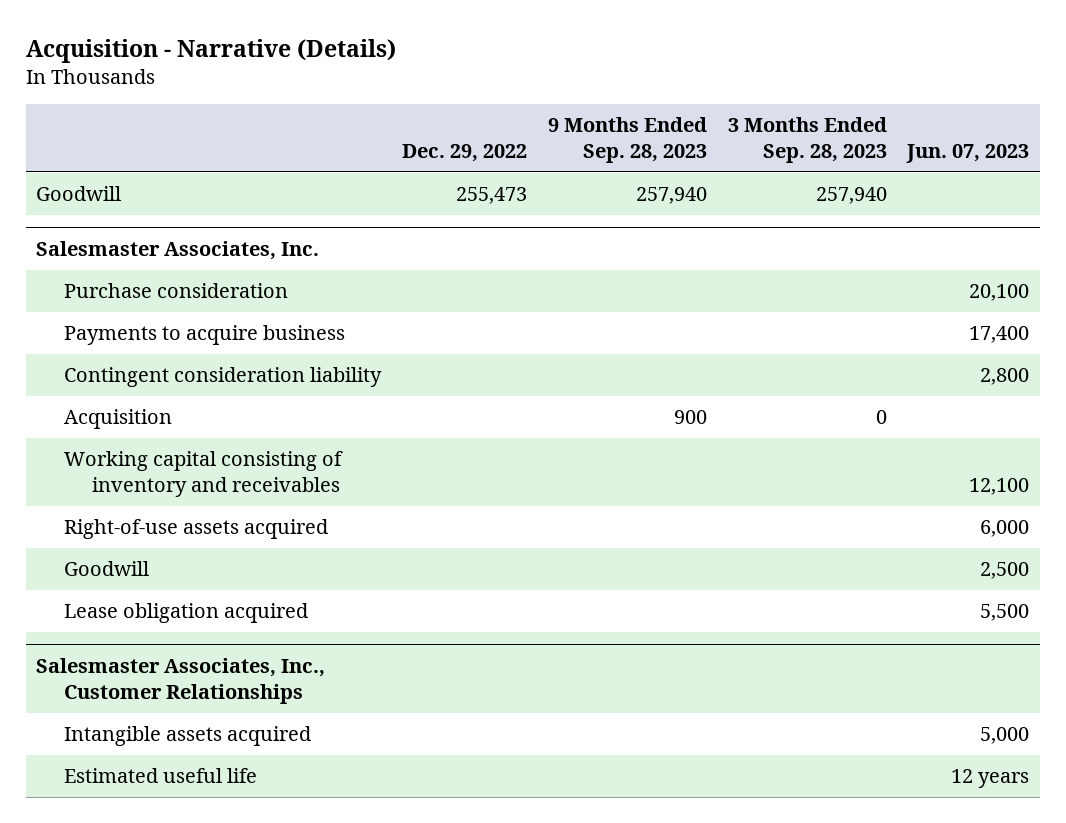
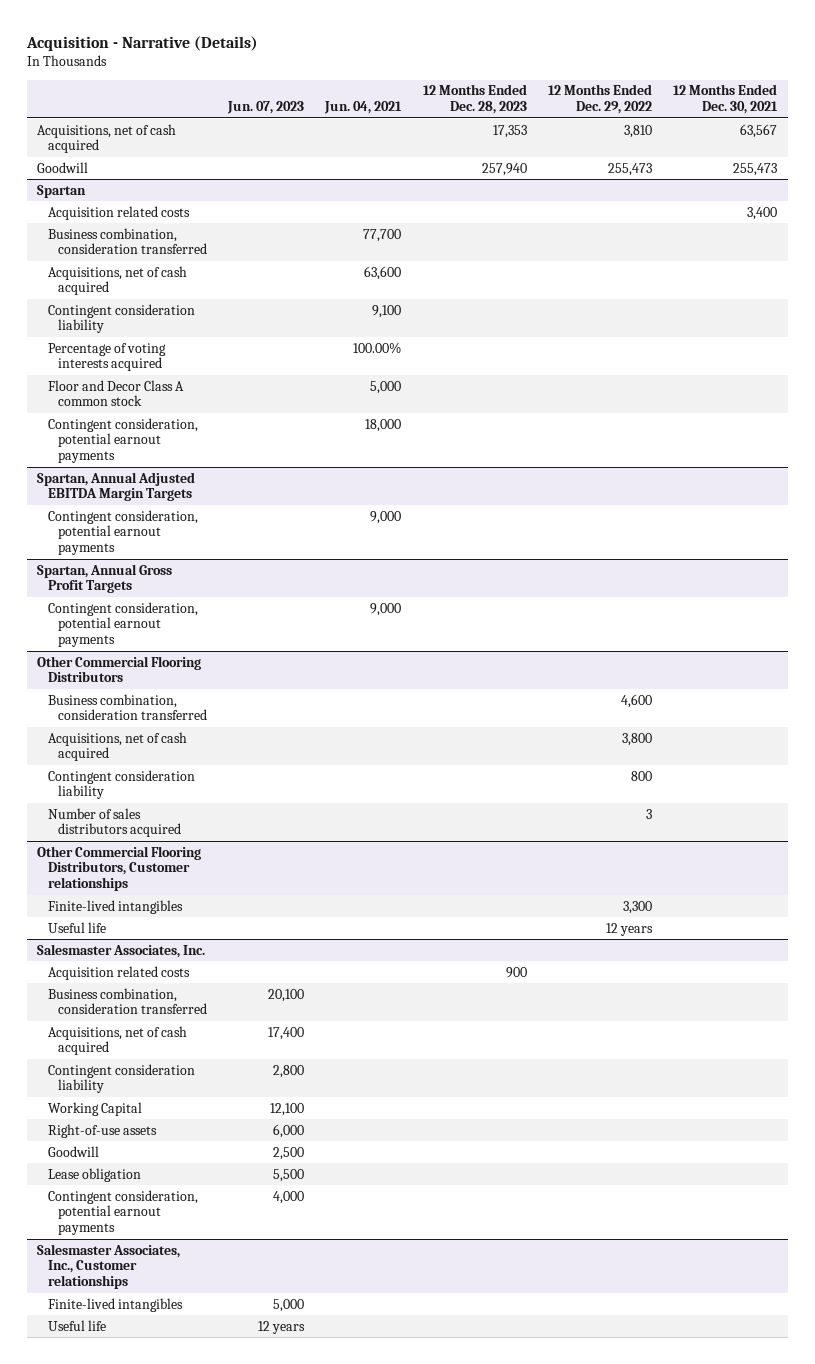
- | Dec. 29, 2022 | 9 Months Ended Sep. 28, 2023 | 3 Months Ended Sep. 28, 2023 | Jun. 07, 2023
+ | Jun. 07, 2023 | Jun. 04, 2021 | 12 Months Ended Dec. 28, 2023 | 12 Months Ended Dec. 29, 2022 | 12 Months Ended Dec. 30, 2021
+ Acquisitions, net of cash acquired | | | 17,353 | 3,810 | 63,567
+ Spartan
+ Acquisition related costs | | | | | 3,400
+ Business combination, consideration transferred | | 77,700 | | |
+ Acquisitions, net of cash acquired | | 63,600 | | |
+ Contingent consideration liability | | 9,100 | | |
+ Percentage of voting interests acquired | | 100.00% | | |
+ Floor and Decor Class A common stock | | 5,000 | | |
+ Contingent consideration, potential earnout payments | | 18,000 | | |
+ Spartan, Annual Adjusted EBITDA Margin Targets
+ Contingent consideration, potential earnout payments | | 9,000 | | |
+ Spartan, Annual Gross Profit Targets
+ Contingent consideration, potential earnout payments | | 9,000 | | |
+ Other Commercial Flooring Distributors
+ Business combination, consideration transferred | | | | 4,600 |
+ Acquisitions, net of cash acquired | | | | 3,800 |
+ Contingent consideration liability | | | | 800 |
+ Number of sales distributors acquired | | | | 3 |
+ Other Commercial Flooring Distributors, Customer relationships
+ Finite-lived intangibles | | | | 3,300 |
+ Useful life | | | | 12 years |
@ Salesmaster Associates, Inc.
- Purchase consideration | | | | 20,100
- Payments to acquire business | | | | 17,400
+ Acquisition related costs | | | 900 | |
+ Business combination, consideration transferred | 20,100 | | | |
+ Acquisitions, net of cash acquired | 17,400 | | | |
- Acquisition | | 900 | 0 |
- Working capital consisting of inventory and receivables | | | | 12,100
- Right-of-use assets acquired | | | | 6,000
+ Working Capital | 12,100 | | | |
+ Right-of-use assets | 6,000 | | | |
- Lease obligation acquired | | | | 5,500
- Salesmaster Associates, Inc., Customer Relationships
- Intangible assets acquired | | | | 5,000
- Estimated useful life | | | | 12 years
@ Salesmaster Associates, Inc.
+ Lease obligation | 5,500 | | | |
+ Contingent consideration, potential earnout payments | 4,000 | | | |
+ Salesmaster Associates, Inc., Customer relationships
+ Finite-lived intangibles | 5,000 | | | |
+ Useful life | 12 years | | | |

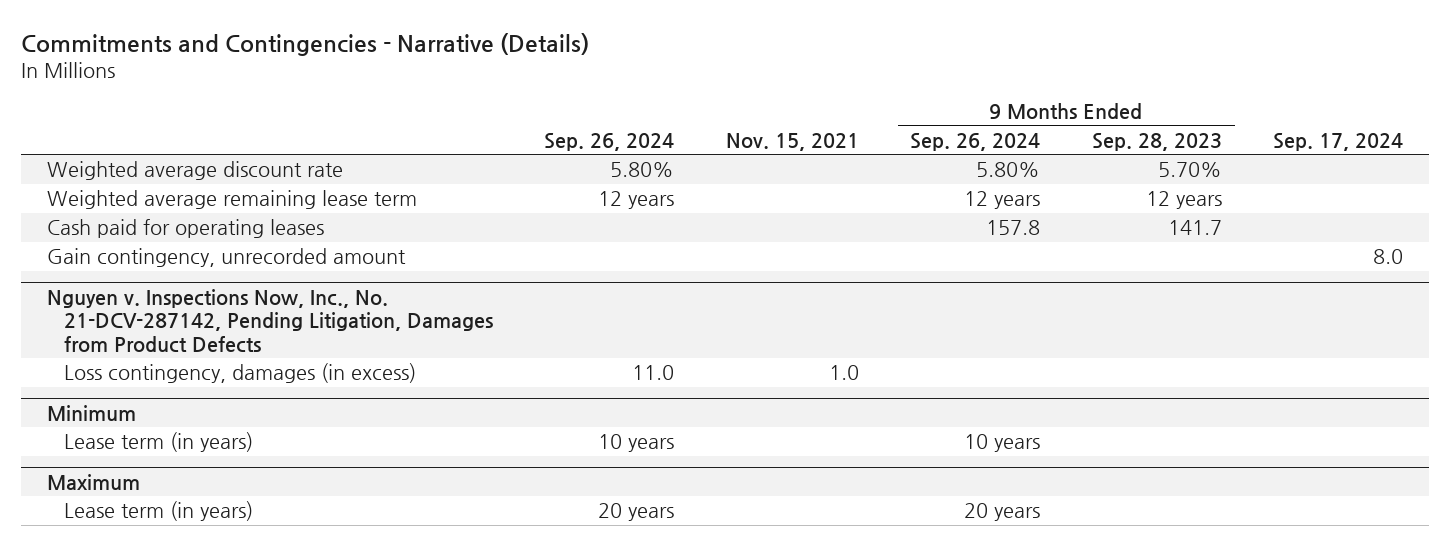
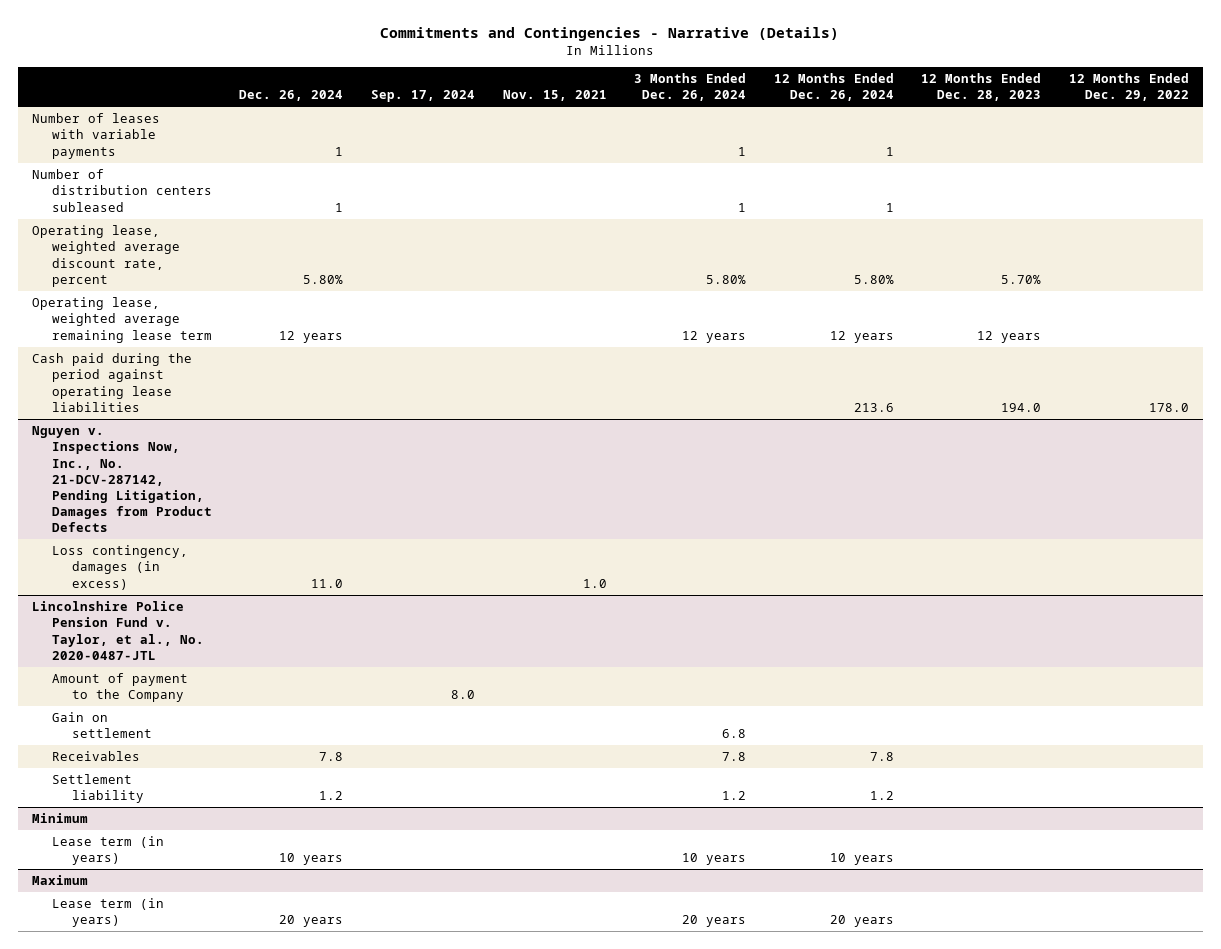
- | Sep. 26, 2024 | Nov. 15, 2021 | 9 Months Ended Sep. 26, 2024 | 9 Months Ended Sep. 28, 2023 | Sep. 17, 2024
+ | Dec. 26, 2024 | Sep. 17, 2024 | Nov. 15, 2021 | 3 Months Ended Dec. 26, 2024 | 12 Months Ended Dec. 26, 2024 | 12 Months Ended Dec. 28, 2023 | 12 Months Ended Dec. 29, 2022
- Weighted average discount rate | 5.80% | | 5.80% | 5.70% |
- Weighted average remaining lease term | 12 years | | 12 years | 12 years |
- Cash paid for operating leases | | | 157.8 | 141.7 |
- Gain contingency, unrecorded amount | | | | | 8.0
+ Number of leases with variable payments | 1 | | | 1 | 1 | |
+ Number of distribution centers subleased | 1 | | | 1 | 1 | |
+ Operating lease, weighted average discount rate, percent | 5.80% | | | 5.80% | 5.80% | 5.70% |
+ Operating lease, weighted average remaining lease term | 12 years | | | 12 years | 12 years | 12 years |
+ Cash paid during the period against operating lease liabilities | | | | | 213.6 | 194.0 | 178.0
+ Lincolnshire Police Pension Fund v. Taylor, et al., No. 2020-0487-JTL
+ Amount of payment to the Company | | 8.0 | | | | |
+ Gain on settlement | | | | 6.8 | | |
+ Receivables | 7.8 | | | 7.8 | 7.8 | |
+ Settlement liability | 1.2 | | | 1.2 | 1.2 | |

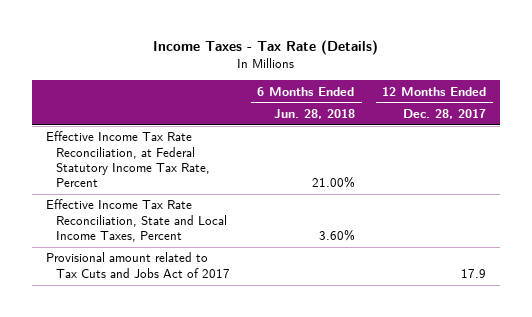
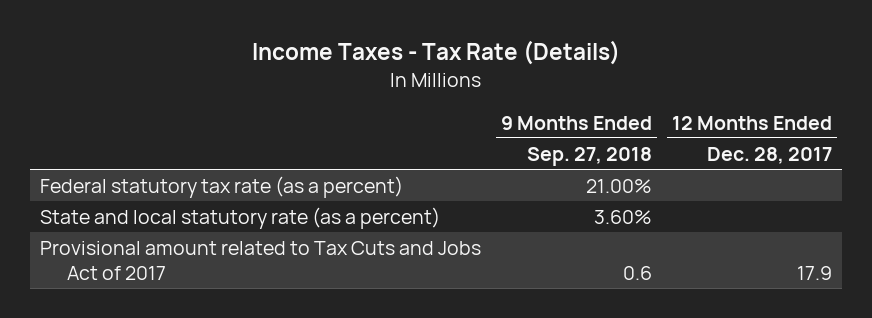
- | 6 Months Ended Jun. 28, 2018 | 12 Months Ended Dec. 28, 2017
+ | 9 Months Ended Sep. 27, 2018 | 12 Months Ended Dec. 28, 2017
- Effective Income Tax Rate Reconciliation, at Federal Statutory Income Tax Rate, Percent | 21.00% |
- Effective Income Tax Rate Reconciliation, State and Local Income Taxes, Percent | 3.60% |
+ Federal statutory tax rate (as a percent) | 21.00% |
+ State and local statutory rate (as a percent) | 3.60% |

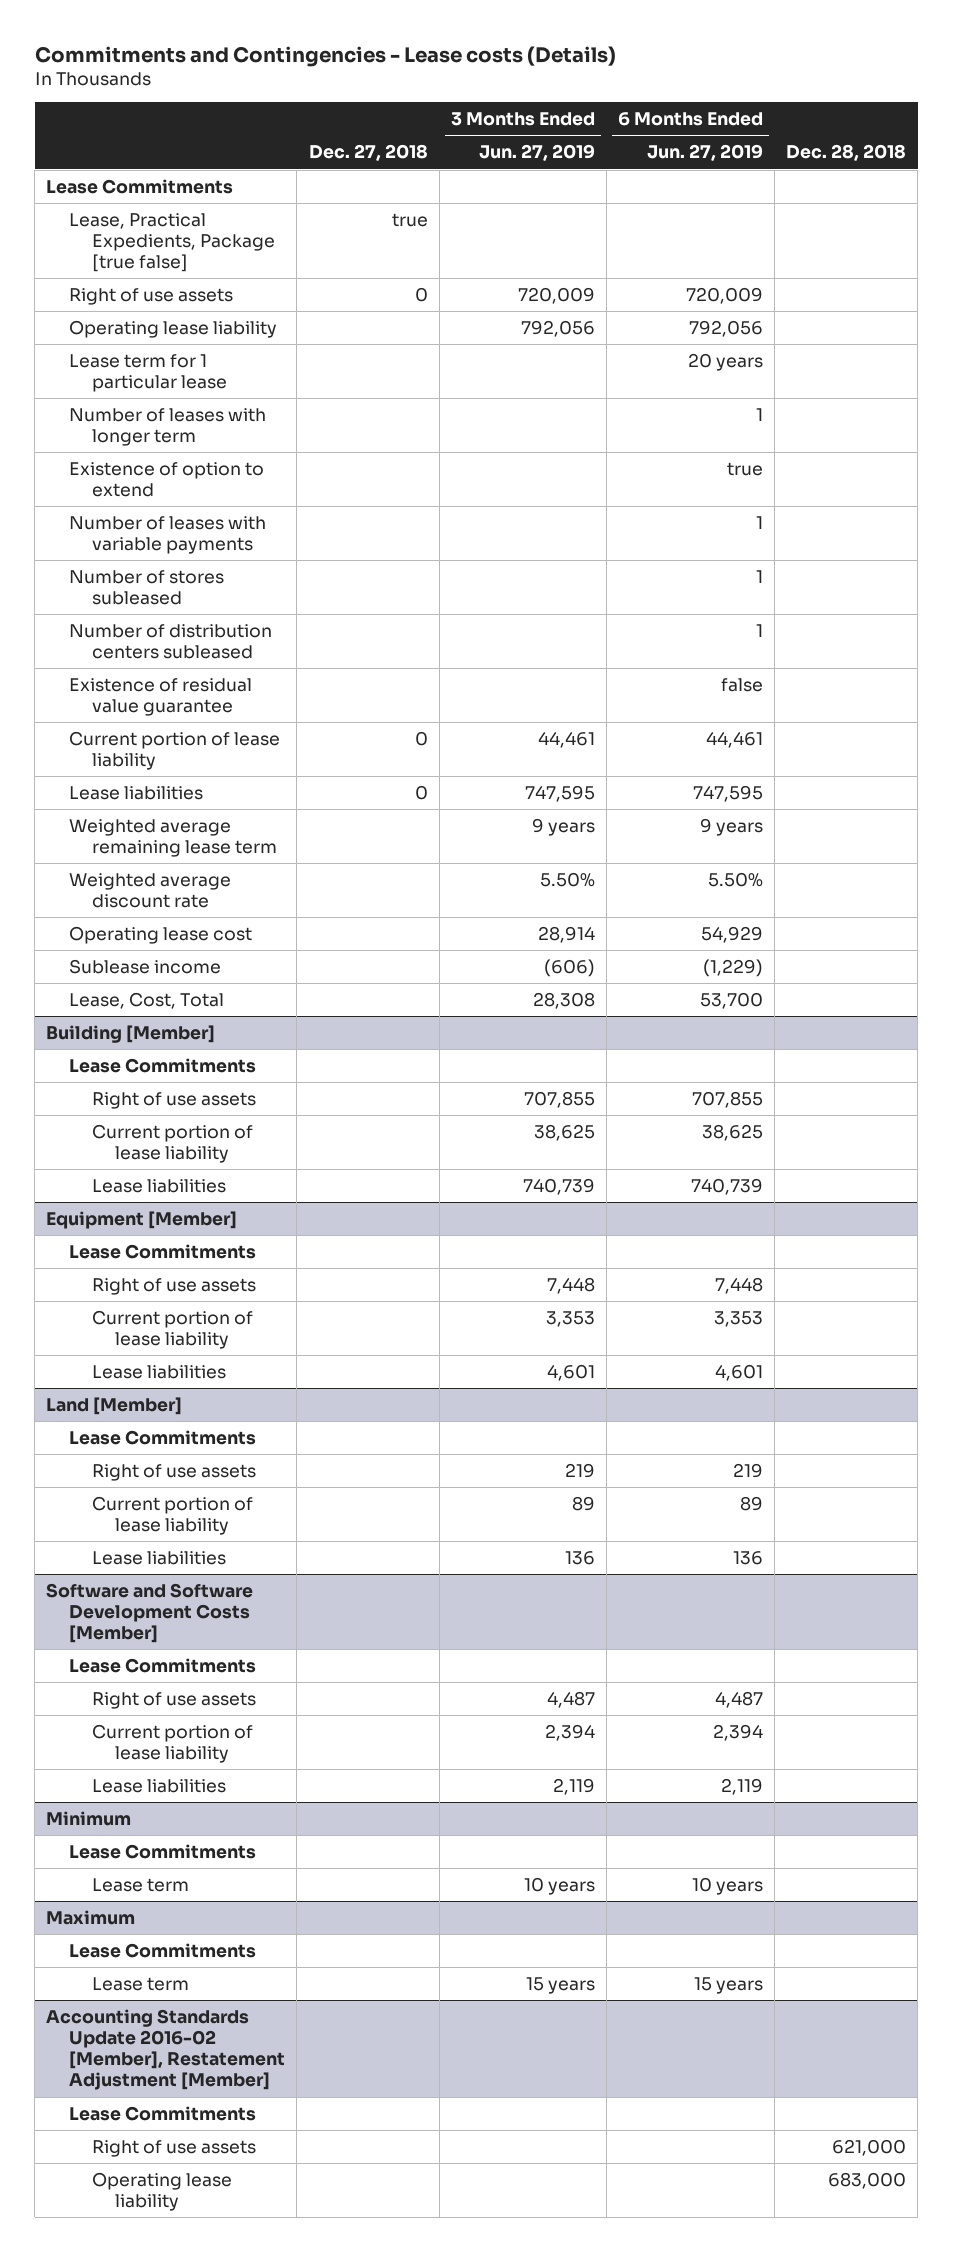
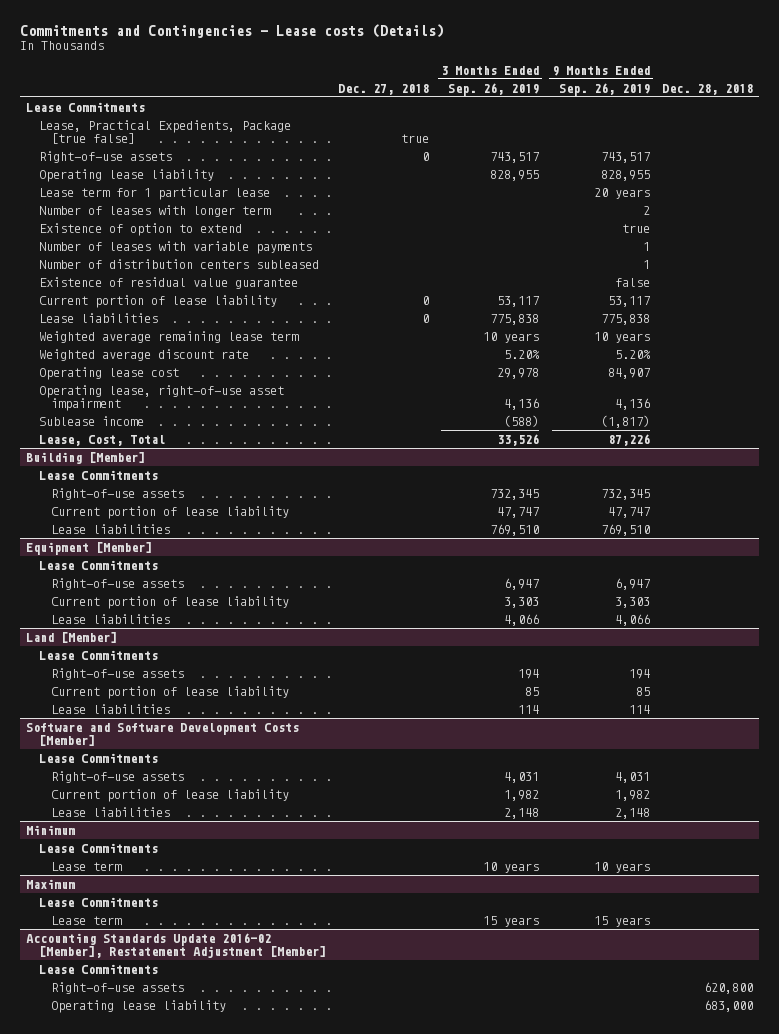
- | Dec. 27, 2018 | 3 Months Ended Jun. 27, 2019 | 6 Months Ended Jun. 27, 2019 | Dec. 28, 2018
+ | Dec. 27, 2018 | 3 Months Ended Sep. 26, 2019 | 9 Months Ended Sep. 26, 2019 | Dec. 28, 2018
- Right of use assets | 0 | 720,009 | 720,009 |
+ Right-of-use assets | 0 | 743,517 | 743,517 |
- Number of stores subleased | | | 1 |
+ Operating lease, right-of-use asset impairment | | 4,136 | 4,136 |
@ Building [Member]
- Right of use assets | | 707,855 | 707,855 |
+ Right-of-use assets | | 732,345 | 732,345 |
@ Equipment [Member]
- Right of use assets | | 7,448 | 7,448 |
+ Right-of-use assets | | 6,947 | 6,947 |
@ Land [Member]
- Right of use assets | | 219 | 219 |
+ Right-of-use assets | | 194 | 194 |
@ Software and Software Development Costs [Member]
- Right of use assets | | 4,487 | 4,487 |
+ Right-of-use assets | | 4,031 | 4,031 |
@ Accounting Standards Update 2016-02 [Member], Restatement Adjustment [Member]
- Right of use assets | | | | 621,000
+ Right-of-use assets | | | | 620,800

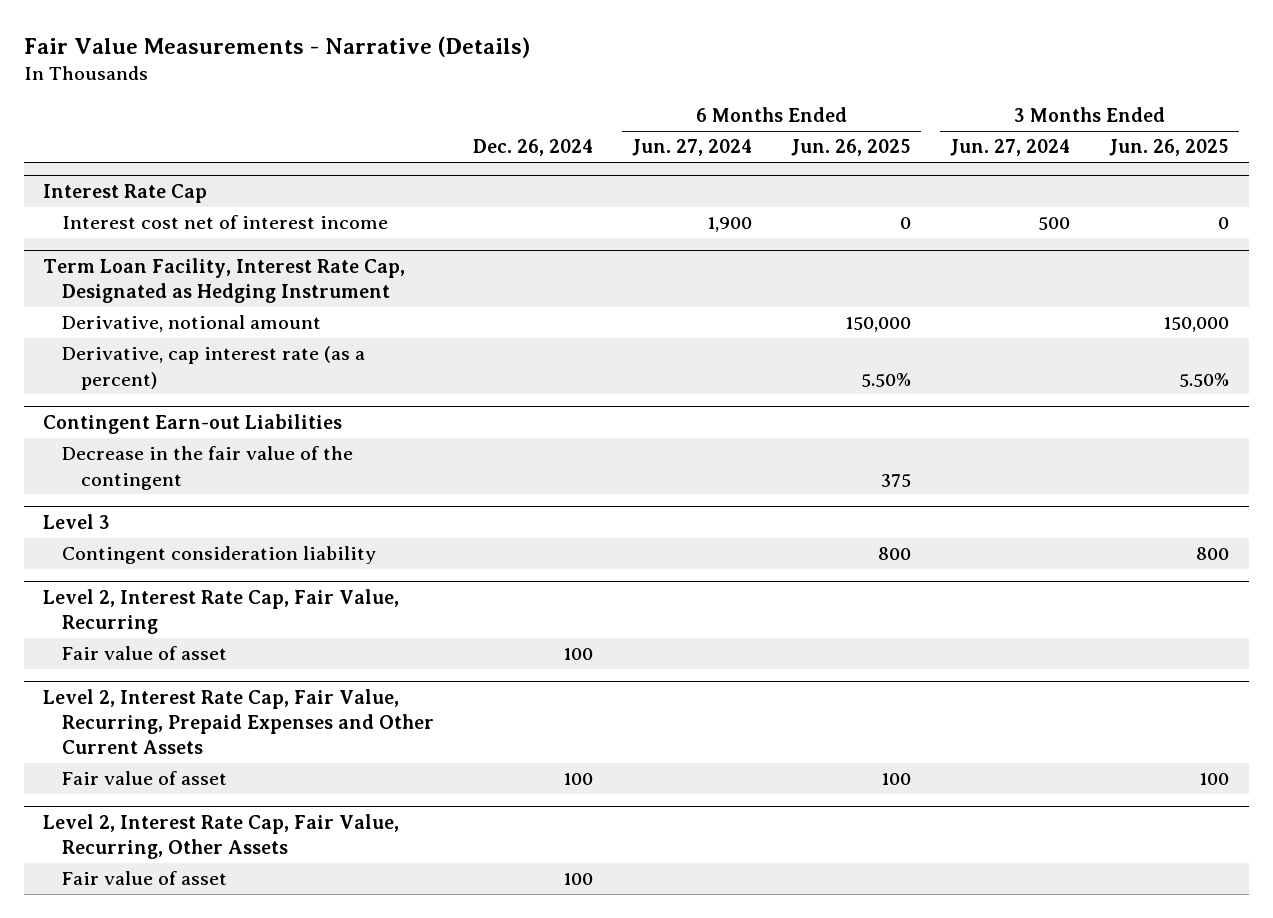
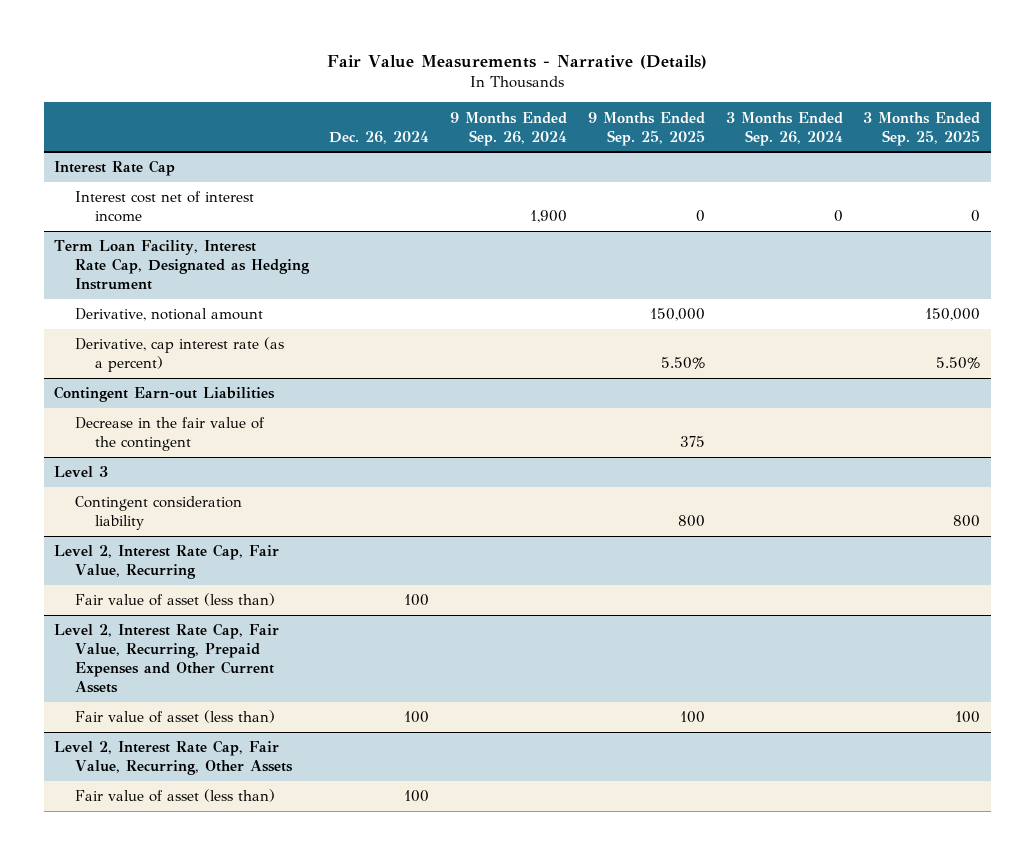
- | Dec. 26, 2024 | 6 Months Ended Jun. 27, 2024 | 6 Months Ended Jun. 26, 2025 | 3 Months Ended Jun. 27, 2024 | 3 Months Ended Jun. 26, 2025
+ | Dec. 26, 2024 | 9 Months Ended Sep. 26, 2024 | 9 Months Ended Sep. 25, 2025 | 3 Months Ended Sep. 26, 2024 | 3 Months Ended Sep. 25, 2025
@ Level 2, Interest Rate Cap, Fair Value, Recurring
- Fair value of asset | 100 | | | |
+ Fair value of asset (less than) | 100 | | | |
@ Level 2, Interest Rate Cap, Fair Value, Recurring, Prepaid Expenses and Other Current Assets
- Fair value of asset | 100 | | 100 | | 100
+ Fair value of asset (less than) | 100 | | 100 | | 100
@ Level 2, Interest Rate Cap, Fair Value, Recurring, Other Assets
- Fair value of asset | 100 | | | |
+ Fair value of asset (less than) | 100 | | | |

